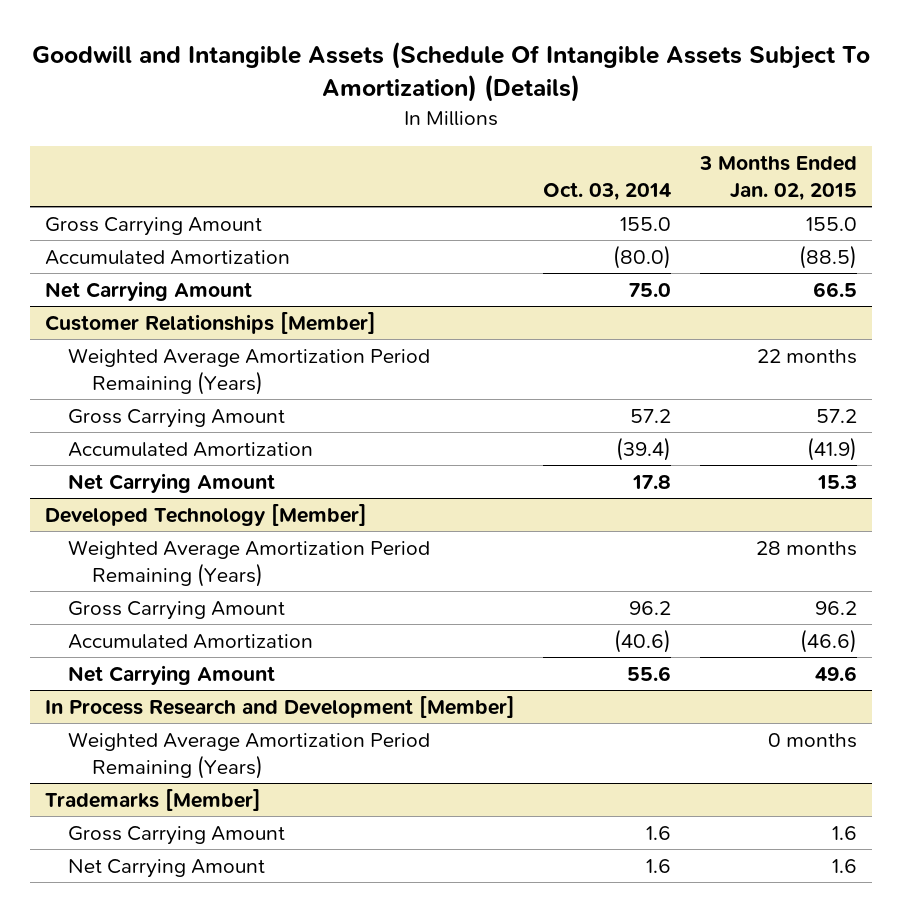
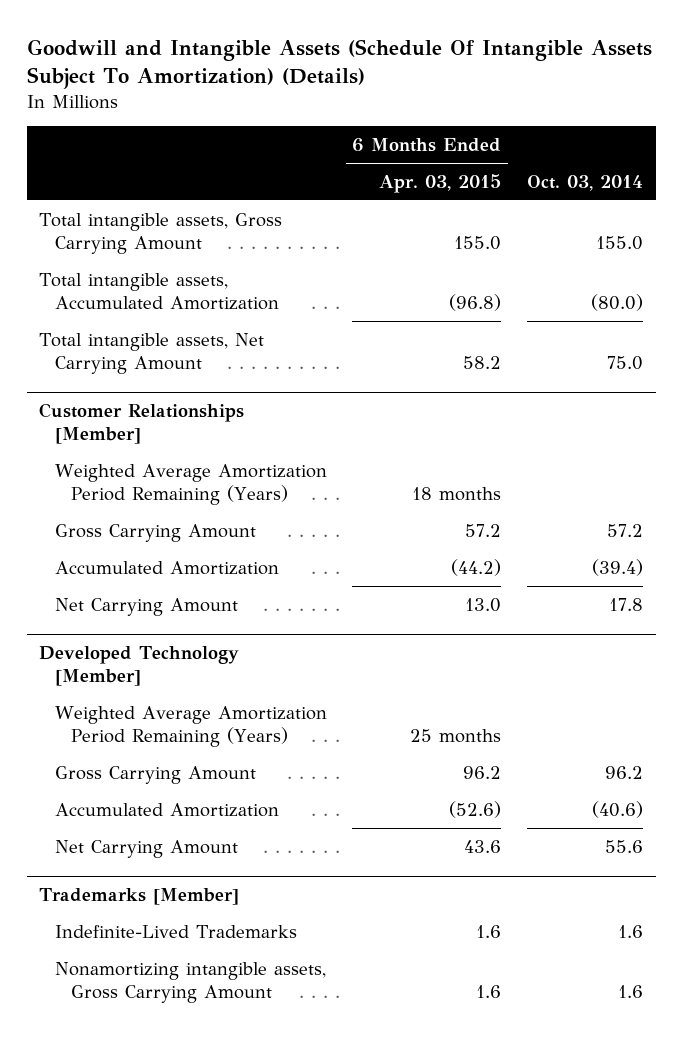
- | Oct. 03, 2014 | 3 Months Ended Jan. 02, 2015
+ | 6 Months Ended Apr. 03, 2015 | Oct. 03, 2014
- Gross Carrying Amount | 155.0 | 155.0
- Accumulated Amortization | (80.0) | (88.5)
- Net Carrying Amount | 75.0 | 66.5
+ Total intangible assets, Gross Carrying Amount | 155.0 | 155.0
+ Total intangible assets, Accumulated Amortization | (96.8) | (80.0)
+ Total intangible assets, Net Carrying Amount | 58.2 | 75.0
- In Process Research and Development [Member]
- Weighted Average Amortization Period Remaining (Years) | | 0 months
@ Trademarks [Member]
- Gross Carrying Amount | 1.6 | 1.6
- Net Carrying Amount | 1.6 | 1.6
+ Indefinite-Lived Trademarks | 1.6 | 1.6
+ Nonamortizing intangible assets, Gross Carrying Amount | 1.6 | 1.6

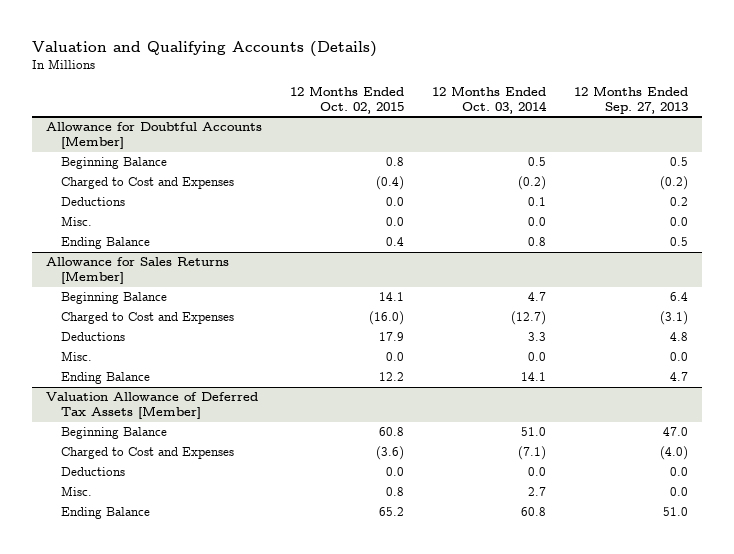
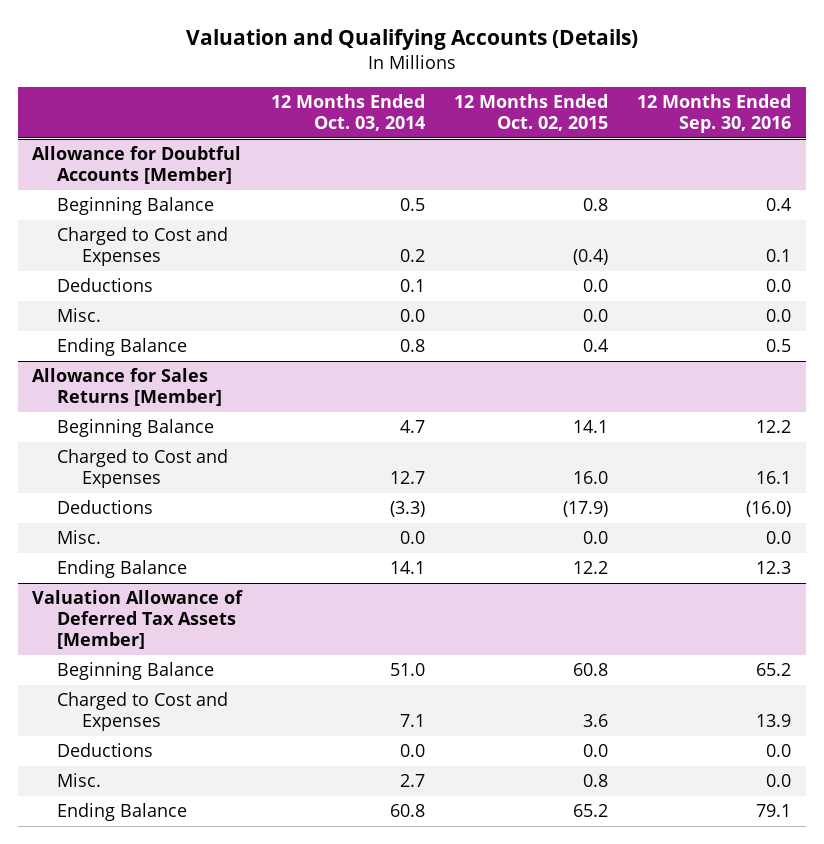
- | 12 Months Ended Oct. 02, 2015 | 12 Months Ended Oct. 03, 2014 | 12 Months Ended Sep. 27, 2013
+ | 12 Months Ended Oct. 03, 2014 | 12 Months Ended Oct. 02, 2015 | 12 Months Ended Sep. 30, 2016
@ Allowance for Doubtful Accounts [Member]
- Charged to Cost and Expenses | (0.4) | (0.2) | (0.2)
+ Charged to Cost and Expenses | 0.2 | (0.4) | 0.1
@ Allowance for Sales Returns [Member]
- Charged to Cost and Expenses | (16.0) | (12.7) | (3.1)
- Deductions | 17.9 | 3.3 | 4.8
+ Charged to Cost and Expenses | 12.7 | 16.0 | 16.1
+ Deductions | (3.3) | (17.9) | (16.0)
@ Valuation Allowance of Deferred Tax Assets [Member]
- Charged to Cost and Expenses | (3.6) | (7.1) | (4.0)
+ Charged to Cost and Expenses | 7.1 | 3.6 | 13.9

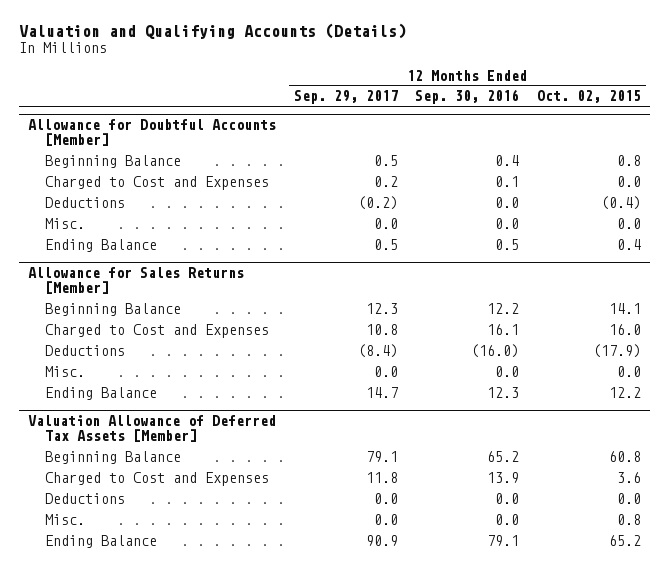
- | 12 Months Ended Oct. 03, 2014 | 12 Months Ended Oct. 02, 2015 | 12 Months Ended Sep. 30, 2016
+ | 12 Months Ended Sep. 29, 2017 | 12 Months Ended Sep. 30, 2016 | 12 Months Ended Oct. 02, 2015
@ Allowance for Doubtful Accounts [Member]
- Charged to Cost and Expenses | 0.2 | (0.4) | 0.1
- Deductions | 0.1 | 0.0 | 0.0
+ Charged to Cost and Expenses | 0.2 | 0.1 | 0.0
+ Deductions | (0.2) | 0.0 | (0.4)

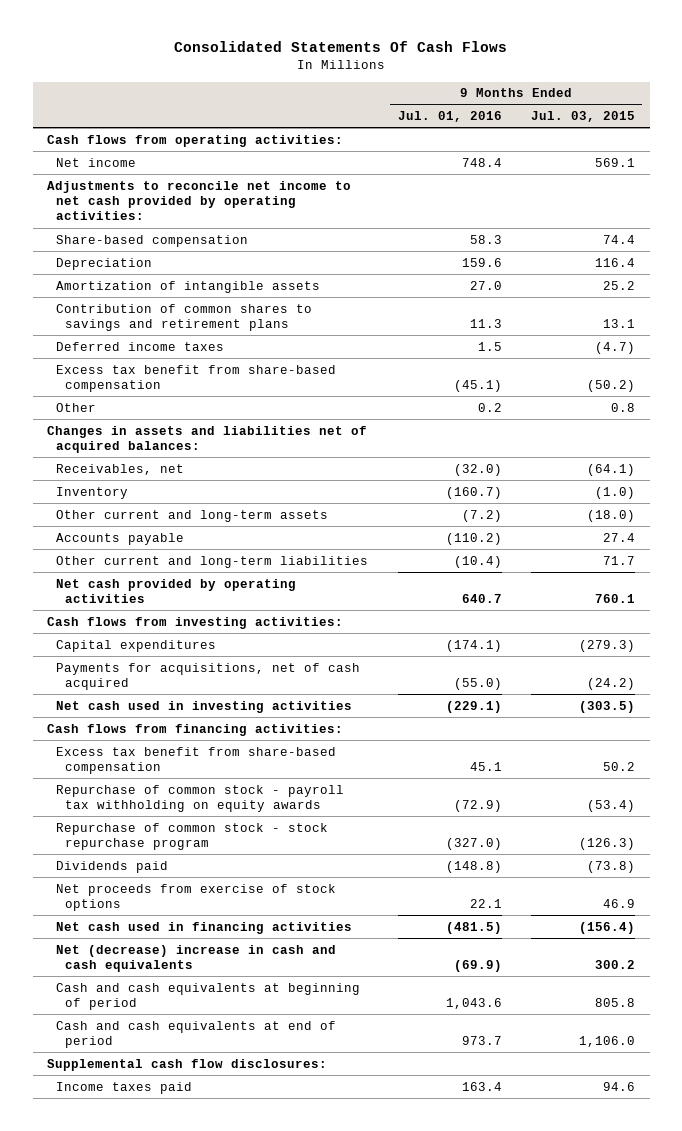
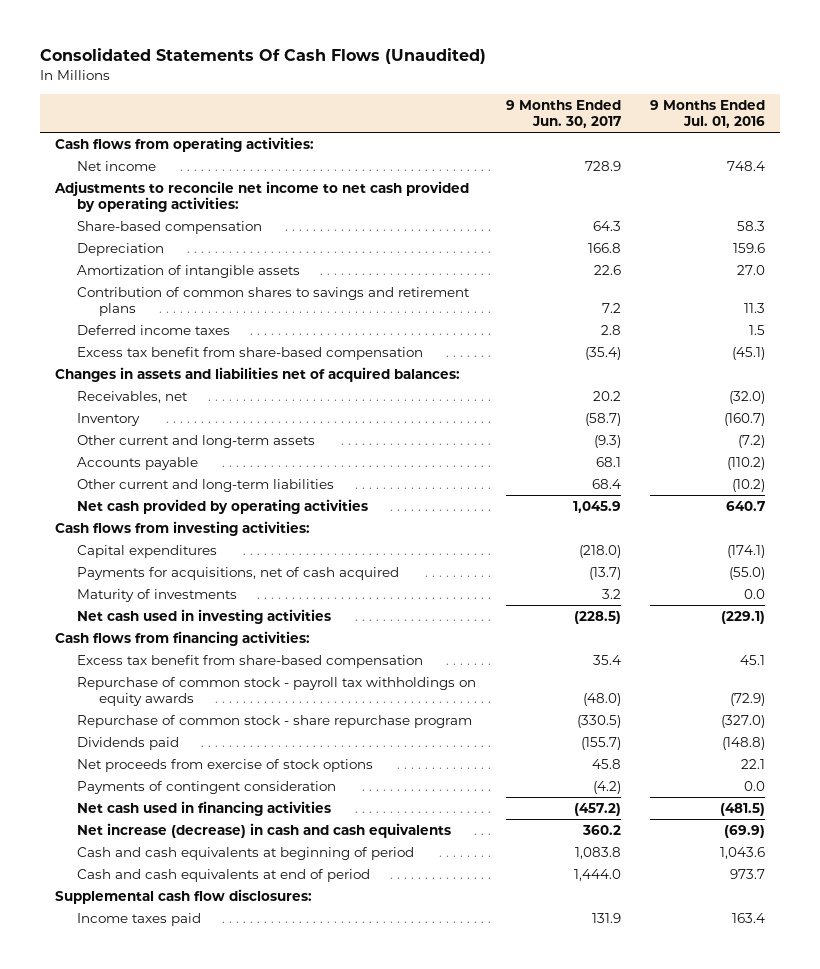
- Consolidated Statements Of Cash Flows
+ Consolidated Statements Of Cash Flows (Unaudited)
- | 9 Months Ended Jul. 01, 2016 | 9 Months Ended Jul. 03, 2015
+ | 9 Months Ended Jun. 30, 2017 | 9 Months Ended Jul. 01, 2016
- Other | 0.2 | 0.8
- Other current and long-term liabilities | (10.4) | 71.7
+ Other current and long-term liabilities | 68.4 | (10.2)
+ Maturity of investments | 3.2 | 0.0
- Repurchase of common stock - payroll tax withholding on equity awards | (72.9) | (53.4)
- Repurchase of common stock - stock repurchase program | (327.0) | (126.3)
+ Repurchase of common stock - payroll tax withholdings on equity awards | (48.0) | (72.9)
+ Repurchase of common stock - share repurchase program | (330.5) | (327.0)
+ Payments of contingent consideration | (4.2) | 0.0
- Net (decrease) increase in cash and cash equivalents | (69.9) | 300.2
+ Net increase (decrease) in cash and cash equivalents | 360.2 | (69.9)

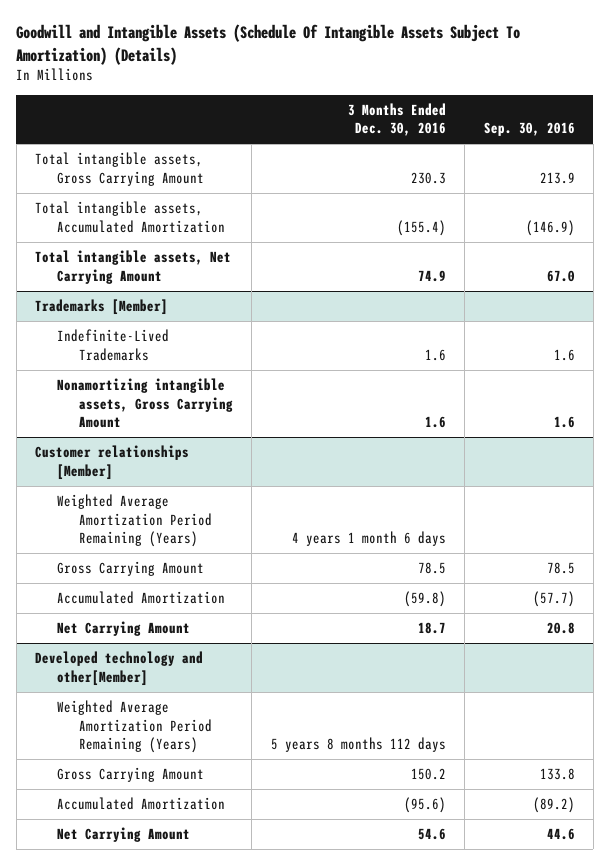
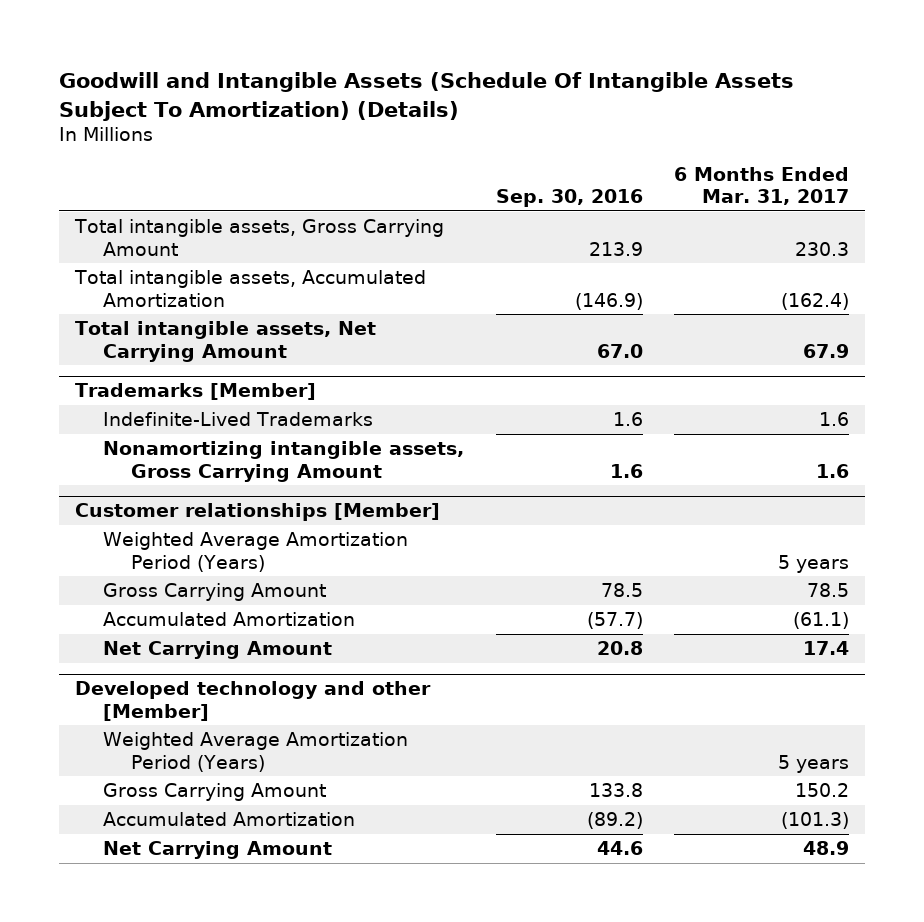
- | 3 Months Ended Dec. 30, 2016 | Sep. 30, 2016
+ | Sep. 30, 2016 | 6 Months Ended Mar. 31, 2017
@ Customer relationships [Member]
- Weighted Average Amortization Period Remaining (Years) | 4 years 1 month 6 days |
+ Weighted Average Amortization Period (Years) | | 5 years
- Developed technology and other[Member]
- Weighted Average Amortization Period Remaining (Years) | 5 years 8 months 112 days |
+ Developed technology and other [Member]
+ Weighted Average Amortization Period (Years) | | 5 years

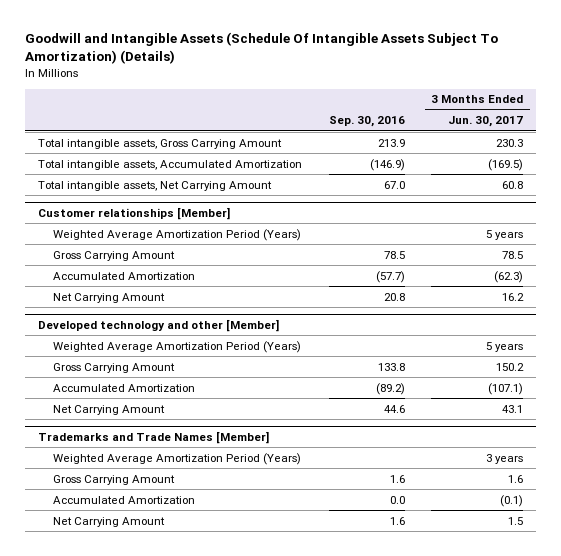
- | Sep. 30, 2016 | 6 Months Ended Mar. 31, 2017
+ | Sep. 30, 2016 | 3 Months Ended Jun. 30, 2017
- Trademarks [Member]
- Indefinite-Lived Trademarks | 1.6 | 1.6
- Nonamortizing intangible assets, Gross Carrying Amount | 1.6 | 1.6
+ Trademarks and Trade Names [Member]
+ Weighted Average Amortization Period (Years) | | 3 years
+ Gross Carrying Amount | 1.6 | 1.6
+ Accumulated Amortization | 0.0 | (0.1)
+ Net Carrying Amount | 1.6 | 1.5

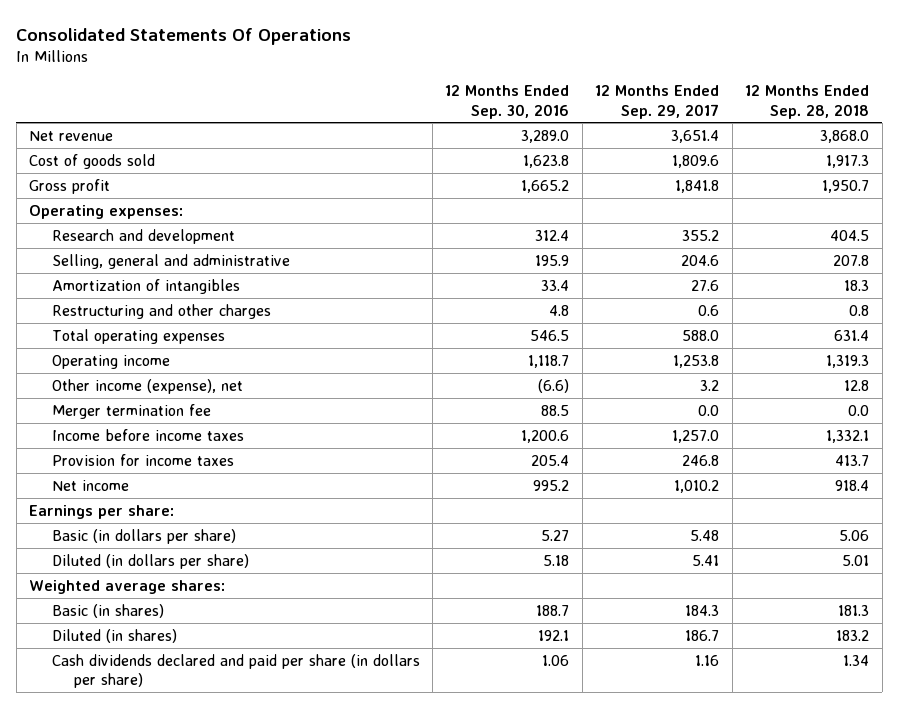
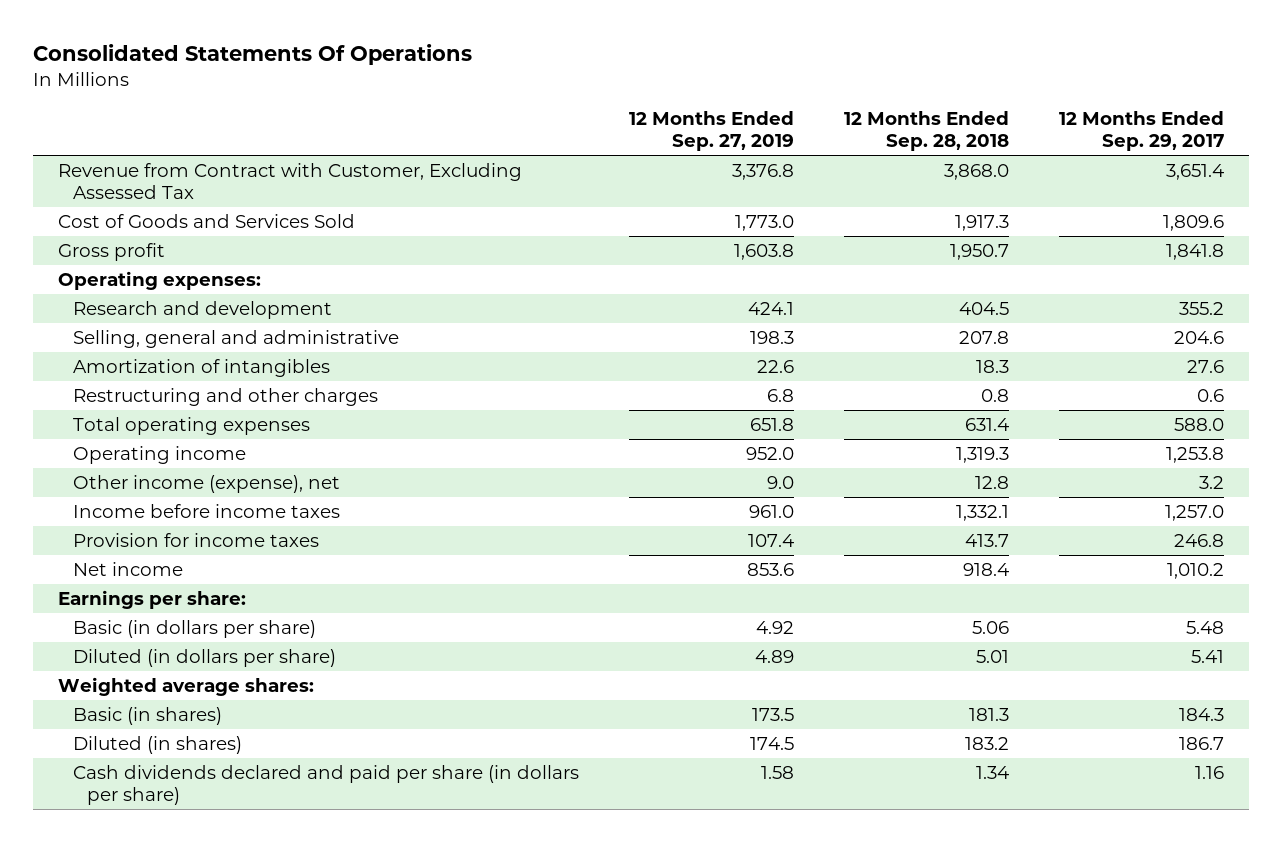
- | 12 Months Ended Sep. 30, 2016 | 12 Months Ended Sep. 29, 2017 | 12 Months Ended Sep. 28, 2018
+ | 12 Months Ended Sep. 27, 2019 | 12 Months Ended Sep. 28, 2018 | 12 Months Ended Sep. 29, 2017
- Net revenue | 3,289.0 | 3,651.4 | 3,868.0
- Cost of goods sold | 1,623.8 | 1,809.6 | 1,917.3
+ Revenue from Contract with Customer, Excluding Assessed Tax | 3,376.8 | 3,868.0 | 3,651.4
+ Cost of Goods and Services Sold | 1,773.0 | 1,917.3 | 1,809.6
- Merger termination fee | 88.5 | 0.0 | 0.0

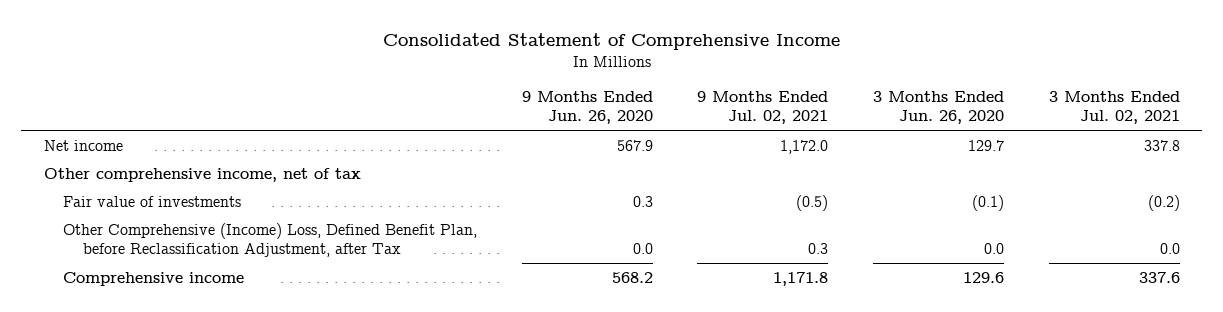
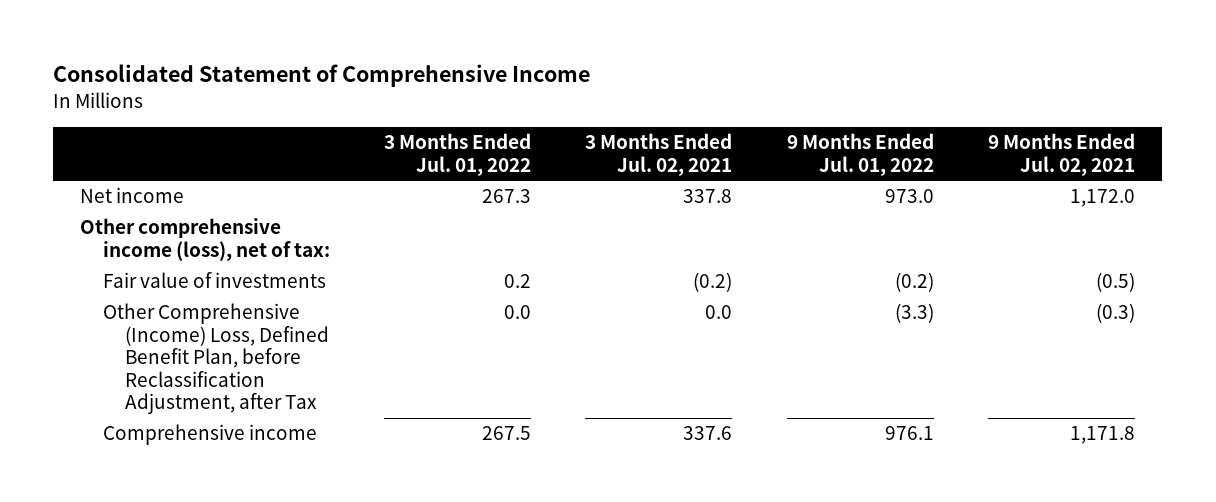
- | 9 Months Ended Jun. 26, 2020 | 9 Months Ended Jul. 02, 2021 | 3 Months Ended Jun. 26, 2020 | 3 Months Ended Jul. 02, 2021
+ | 3 Months Ended Jul. 01, 2022 | 3 Months Ended Jul. 02, 2021 | 9 Months Ended Jul. 01, 2022 | 9 Months Ended Jul. 02, 2021
- Other comprehensive income, net of tax
+ Other comprehensive income (loss), net of tax:
- Other Comprehensive (Income) Loss, Defined Benefit Plan, before Reclassification Adjustment, after Tax | 0.0 | 0.3 | 0.0 | 0.0
+ Other Comprehensive (Income) Loss, Defined Benefit Plan, before Reclassification Adjustment, after Tax | 0.0 | 0.0 | (3.3) | (0.3)

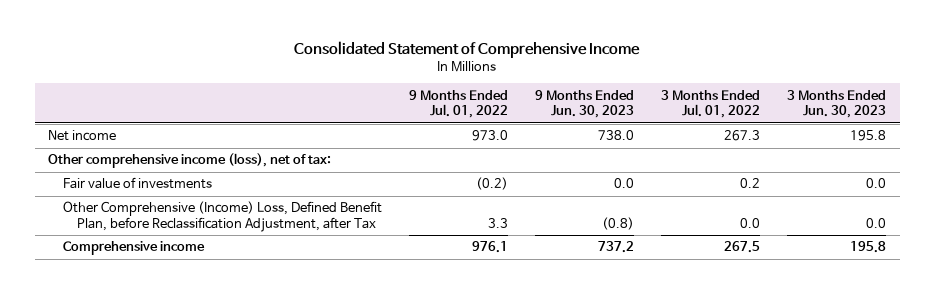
- | 3 Months Ended Jul. 01, 2022 | 3 Months Ended Jul. 02, 2021 | 9 Months Ended Jul. 01, 2022 | 9 Months Ended Jul. 02, 2021
+ | 9 Months Ended Jul. 01, 2022 | 9 Months Ended Jun. 30, 2023 | 3 Months Ended Jul. 01, 2022 | 3 Months Ended Jun. 30, 2023
- Other Comprehensive (Income) Loss, Defined Benefit Plan, before Reclassification Adjustment, after Tax | 0.0 | 0.0 | (3.3) | (0.3)
+ Other Comprehensive (Income) Loss, Defined Benefit Plan, before Reclassification Adjustment, after Tax | 3.3 | (0.8) | 0.0 | 0.0

